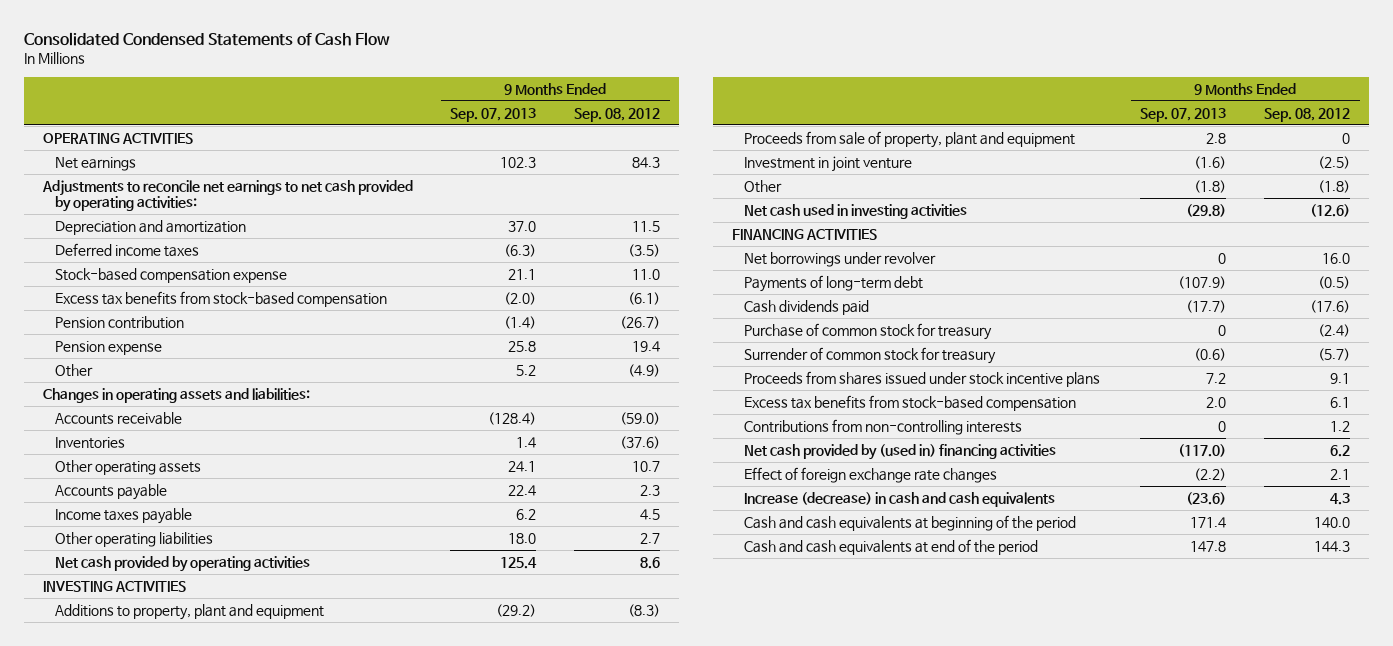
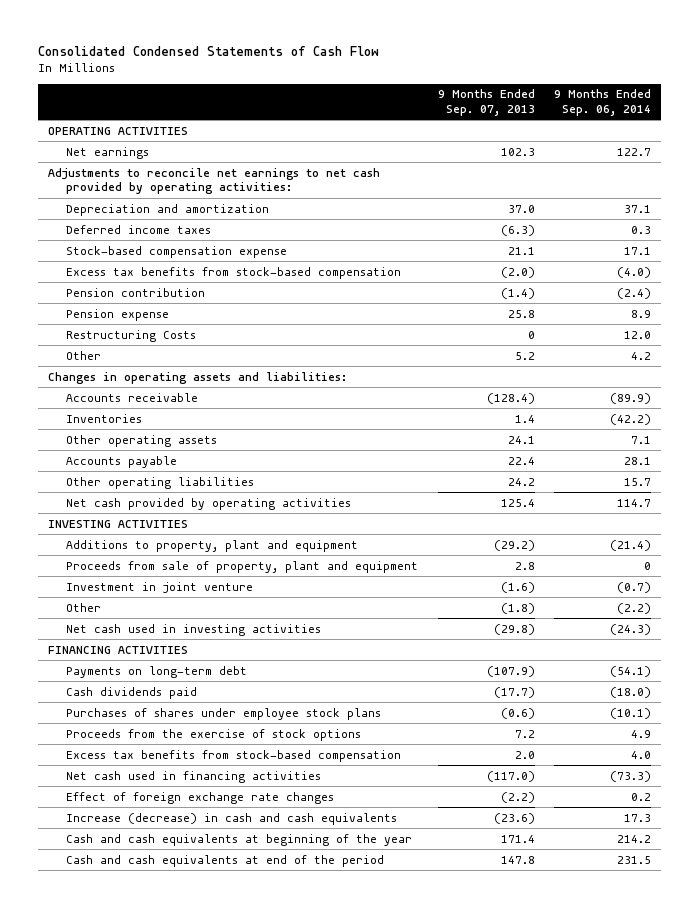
- | 9 Months Ended Sep. 07, 2013 | 9 Months Ended Sep. 08, 2012
+ | 9 Months Ended Sep. 07, 2013 | 9 Months Ended Sep. 06, 2014
+ Restructuring Costs | 0 | 12.0
- Income taxes payable | 6.2 | 4.5
- Other operating liabilities | 18.0 | 2.7
+ Other operating liabilities | 24.2 | 15.7
- Net borrowings under revolver | 0 | 16.0
- Payments of long-term debt | (107.9) | (0.5)
+ Payments on long-term debt | (107.9) | (54.1)
- Purchase of common stock for treasury | 0 | (2.4)
- Surrender of common stock for treasury | (0.6) | (5.7)
- Proceeds from shares issued under stock incentive plans | 7.2 | 9.1
+ Purchases of shares under employee stock plans | (0.6) | (10.1)
+ Proceeds from the exercise of stock options | 7.2 | 4.9
- Contributions from non-controlling interests | 0 | 1.2
- Net cash provided by (used in) financing activities | (117.0) | 6.2
+ Net cash used in financing activities | (117.0) | (73.3)
- Cash and cash equivalents at beginning of the period | 171.4 | 140.0
+ Cash and cash equivalents at beginning of the year | 171.4 | 214.2

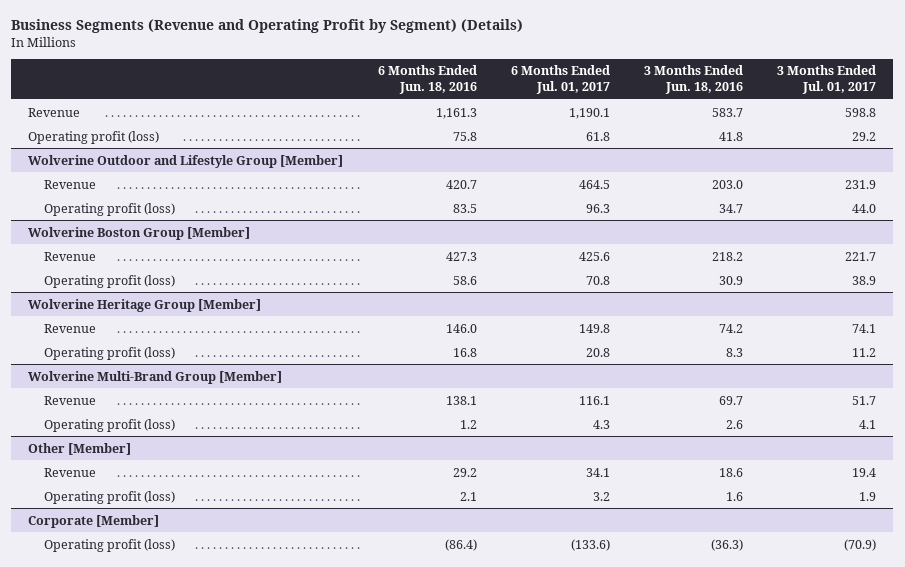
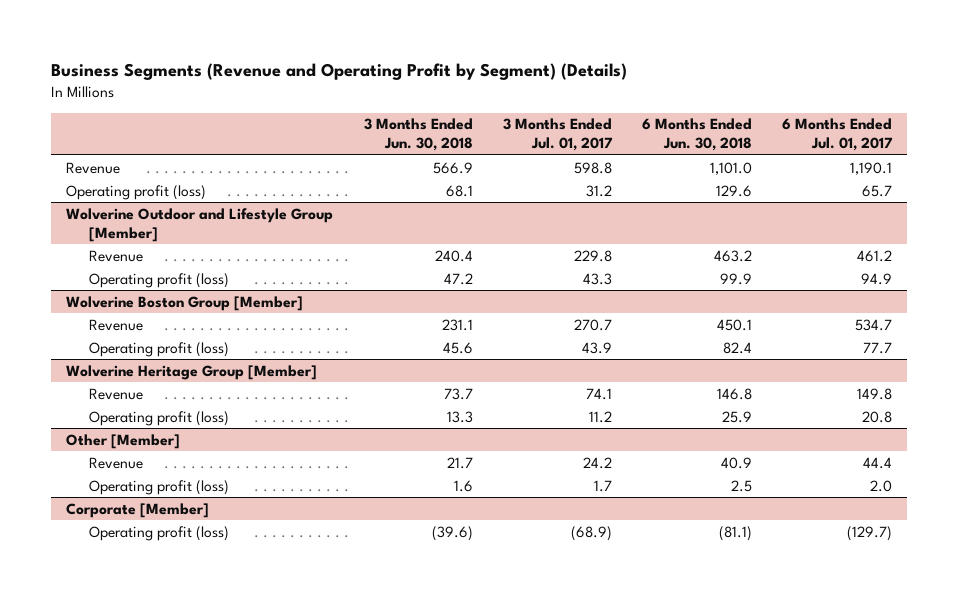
- | 6 Months Ended Jun. 18, 2016 | 6 Months Ended Jul. 01, 2017 | 3 Months Ended Jun. 18, 2016 | 3 Months Ended Jul. 01, 2017
+ | 3 Months Ended Jun. 30, 2018 | 3 Months Ended Jul. 01, 2017 | 6 Months Ended Jun. 30, 2018 | 6 Months Ended Jul. 01, 2017
- Operating profit (loss) | 75.8 | 61.8 | 41.8 | 29.2
+ Operating profit (loss) | 68.1 | 31.2 | 129.6 | 65.7
@ Wolverine Outdoor and Lifestyle Group [Member]
- Revenue | 420.7 | 464.5 | 203.0 | 231.9
- Operating profit (loss) | 83.5 | 96.3 | 34.7 | 44.0
+ Revenue | 240.4 | 229.8 | 463.2 | 461.2
+ Operating profit (loss) | 47.2 | 43.3 | 99.9 | 94.9
@ Wolverine Boston Group [Member]
- Revenue | 427.3 | 425.6 | 218.2 | 221.7
- Operating profit (loss) | 58.6 | 70.8 | 30.9 | 38.9
+ Revenue | 231.1 | 270.7 | 450.1 | 534.7
+ Operating profit (loss) | 45.6 | 43.9 | 82.4 | 77.7
- Wolverine Multi-Brand Group [Member]
- Revenue | 138.1 | 116.1 | 69.7 | 51.7
- Operating profit (loss) | 1.2 | 4.3 | 2.6 | 4.1
@ Other [Member]
- Revenue | 29.2 | 34.1 | 18.6 | 19.4
- Operating profit (loss) | 2.1 | 3.2 | 1.6 | 1.9
+ Revenue | 21.7 | 24.2 | 40.9 | 44.4
+ Operating profit (loss) | 1.6 | 1.7 | 2.5 | 2.0
@ Corporate [Member]
- Operating profit (loss) | (86.4) | (133.6) | (36.3) | (70.9)
+ Operating profit (loss) | (39.6) | (68.9) | (81.1) | (129.7)

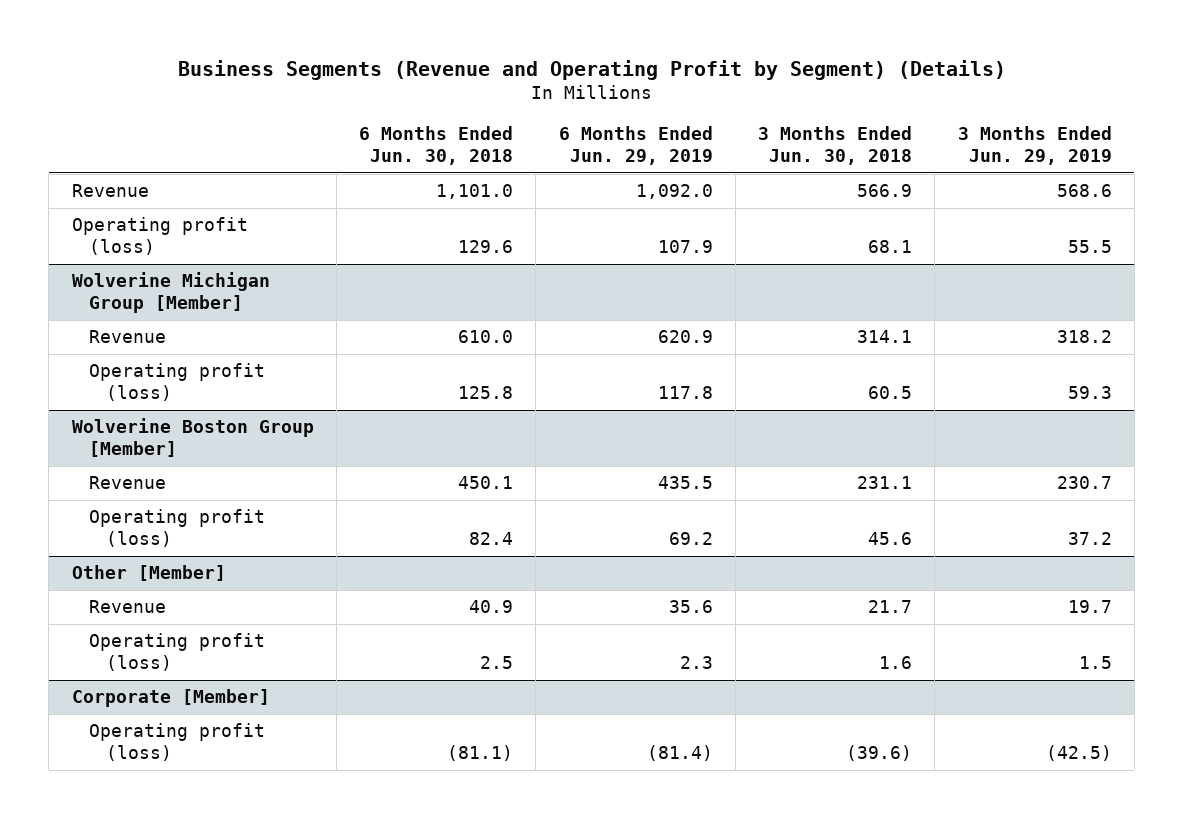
- | 3 Months Ended Jun. 30, 2018 | 3 Months Ended Jul. 01, 2017 | 6 Months Ended Jun. 30, 2018 | 6 Months Ended Jul. 01, 2017
+ | 6 Months Ended Jun. 30, 2018 | 6 Months Ended Jun. 29, 2019 | 3 Months Ended Jun. 30, 2018 | 3 Months Ended Jun. 29, 2019
- Wolverine Outdoor and Lifestyle Group [Member]
- Revenue | 240.4 | 229.8 | 463.2 | 461.2
- Operating profit (loss) | 47.2 | 43.3 | 99.9 | 94.9
+ Wolverine Michigan Group [Member]
+ Revenue | 610.0 | 620.9 | 314.1 | 318.2
+ Operating profit (loss) | 125.8 | 117.8 | 60.5 | 59.3
- Wolverine Heritage Group [Member]
- Revenue | 73.7 | 74.1 | 146.8 | 149.8
- Operating profit (loss) | 13.3 | 11.2 | 25.9 | 20.8

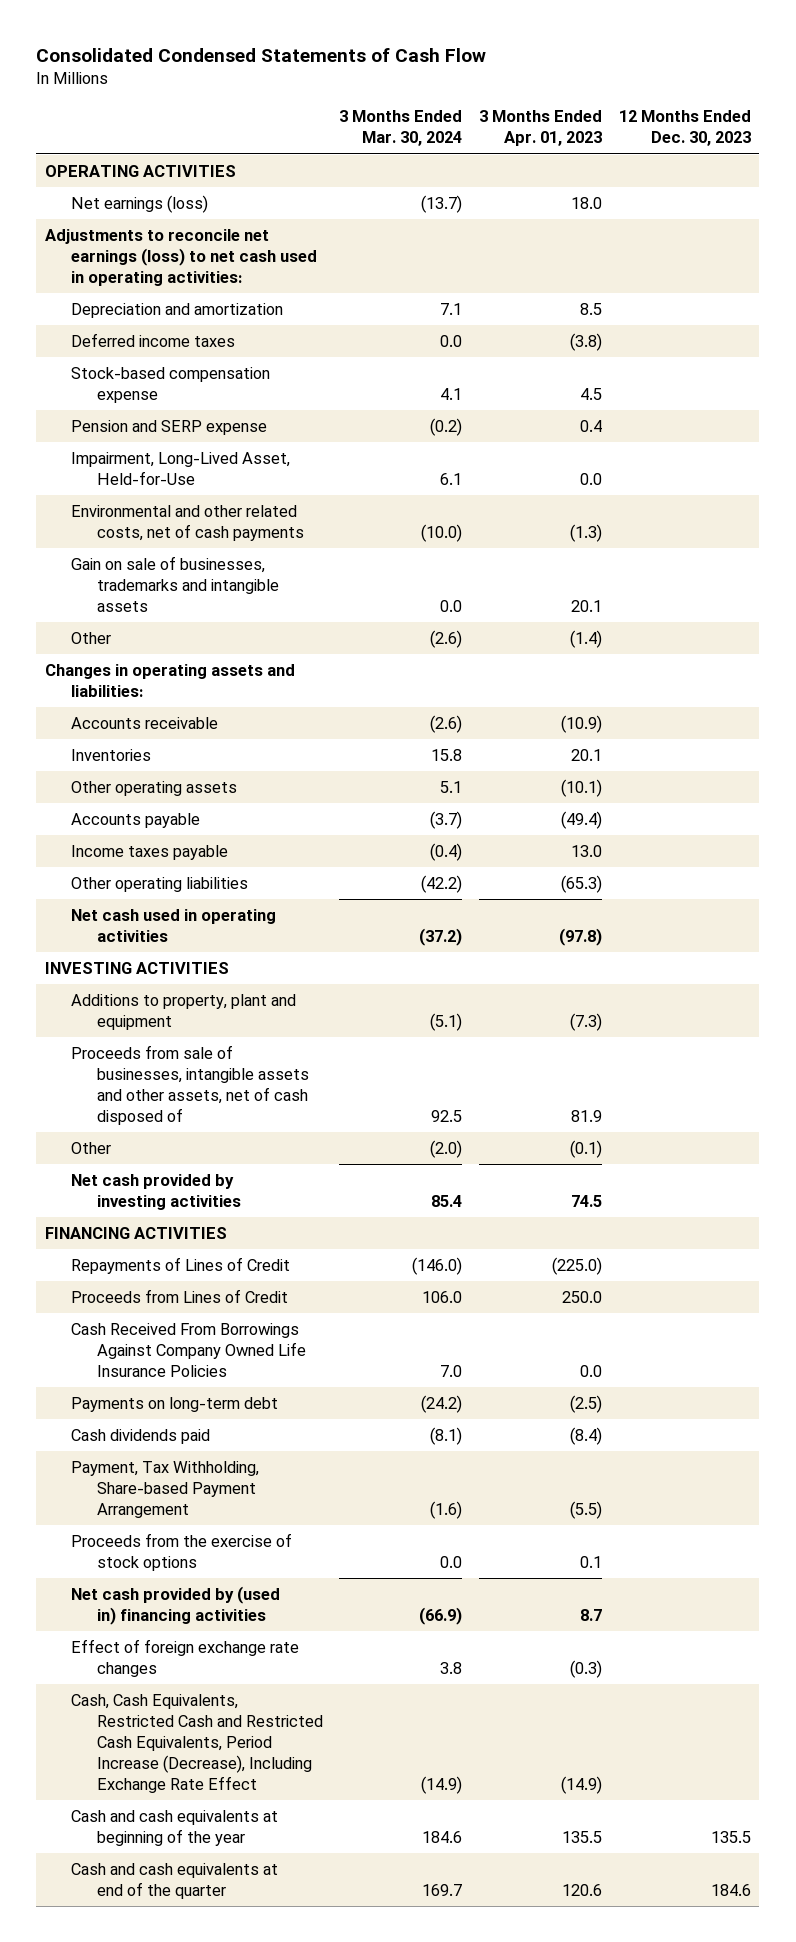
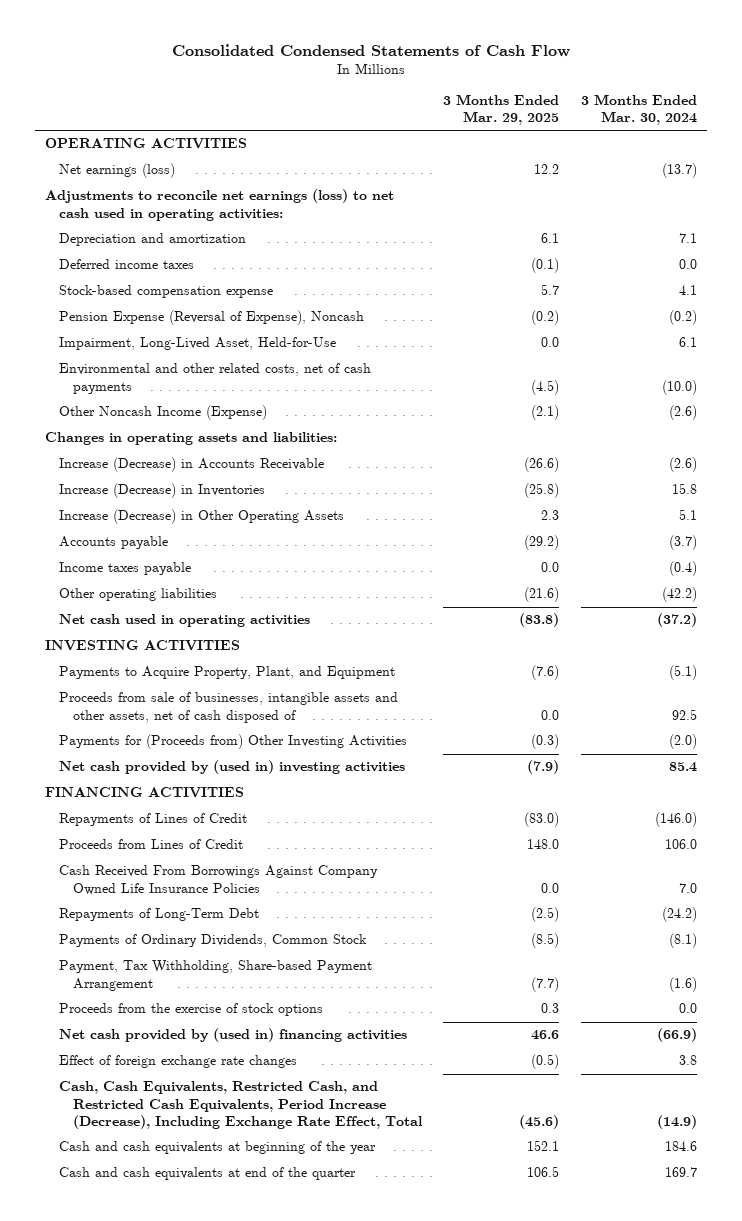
- | 3 Months Ended Mar. 30, 2024 | 3 Months Ended Apr. 01, 2023 | 12 Months Ended Dec. 30, 2023
+ | 3 Months Ended Mar. 29, 2025 | 3 Months Ended Mar. 30, 2024
- Pension and SERP expense | (0.2) | 0.4 |
+ Pension Expense (Reversal of Expense), Noncash | (0.2) | (0.2)
- Gain on sale of businesses, trademarks and intangible assets | 0.0 | 20.1 |
- Other | (2.6) | (1.4) |
+ Other Noncash Income (Expense) | (2.1) | (2.6)
- Accounts receivable | (2.6) | (10.9) |
- Inventories | 15.8 | 20.1 |
- Other operating assets | 5.1 | (10.1) |
+ Increase (Decrease) in Accounts Receivable | (26.6) | (2.6)
+ Increase (Decrease) in Inventories | (25.8) | 15.8
+ Increase (Decrease) in Other Operating Assets | 2.3 | 5.1
- Additions to property, plant and equipment | (5.1) | (7.3) |
+ Payments to Acquire Property, Plant, and Equipment | (7.6) | (5.1)
- Other | (2.0) | (0.1) |
- Net cash provided by investing activities | 85.4 | 74.5 |
+ Payments for (Proceeds from) Other Investing Activities | (0.3) | (2.0)
+ Net cash provided by (used in) investing activities | (7.9) | 85.4
- Payments on long-term debt | (24.2) | (2.5) |
- Cash dividends paid | (8.1) | (8.4) |
+ Repayments of Long-Term Debt | (2.5) | (24.2)
+ Payments of Ordinary Dividends, Common Stock | (8.5) | (8.1)
- Cash, Cash Equivalents, Restricted Cash and Restricted Cash Equivalents, Period Increase (Decrease), Including Exchange Rate Effect | (14.9) | (14.9) |
+ Cash, Cash Equivalents, Restricted Cash, and Restricted Cash Equivalents, Period Increase (Decrease), Including Exchange Rate Effect, Total | (45.6) | (14.9)

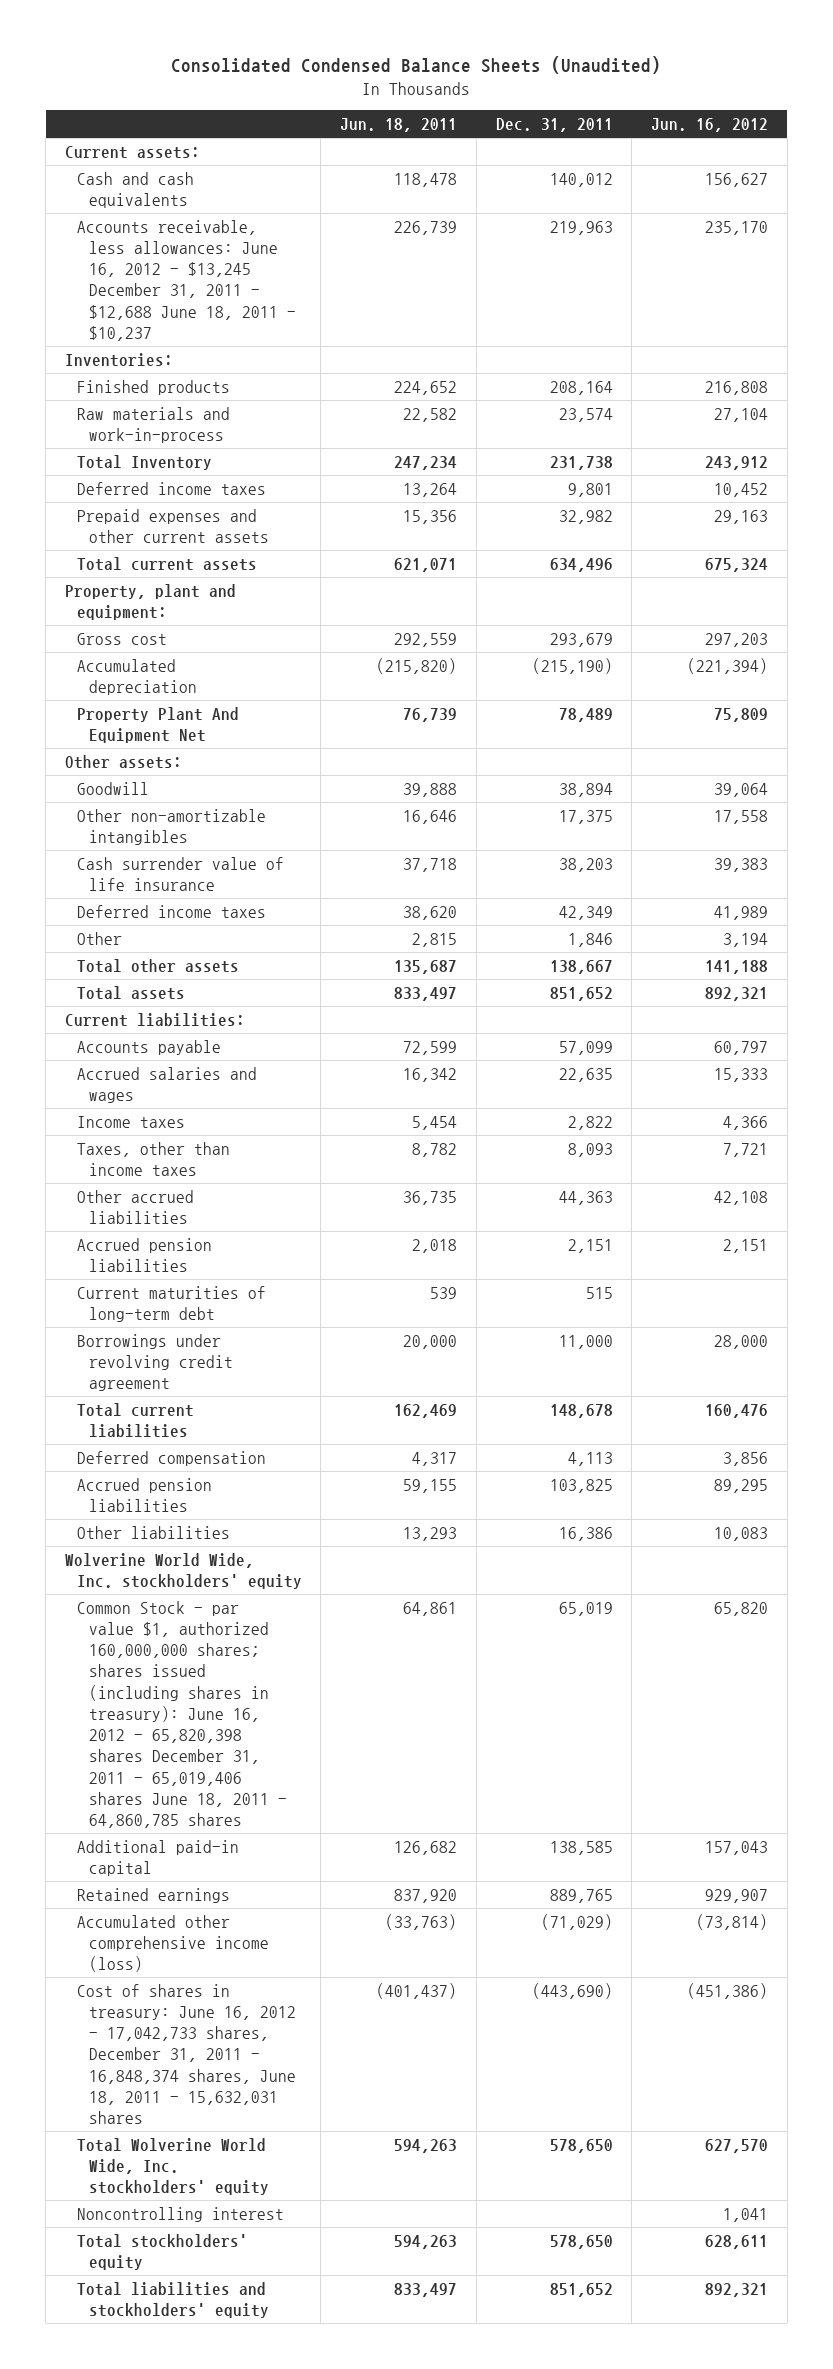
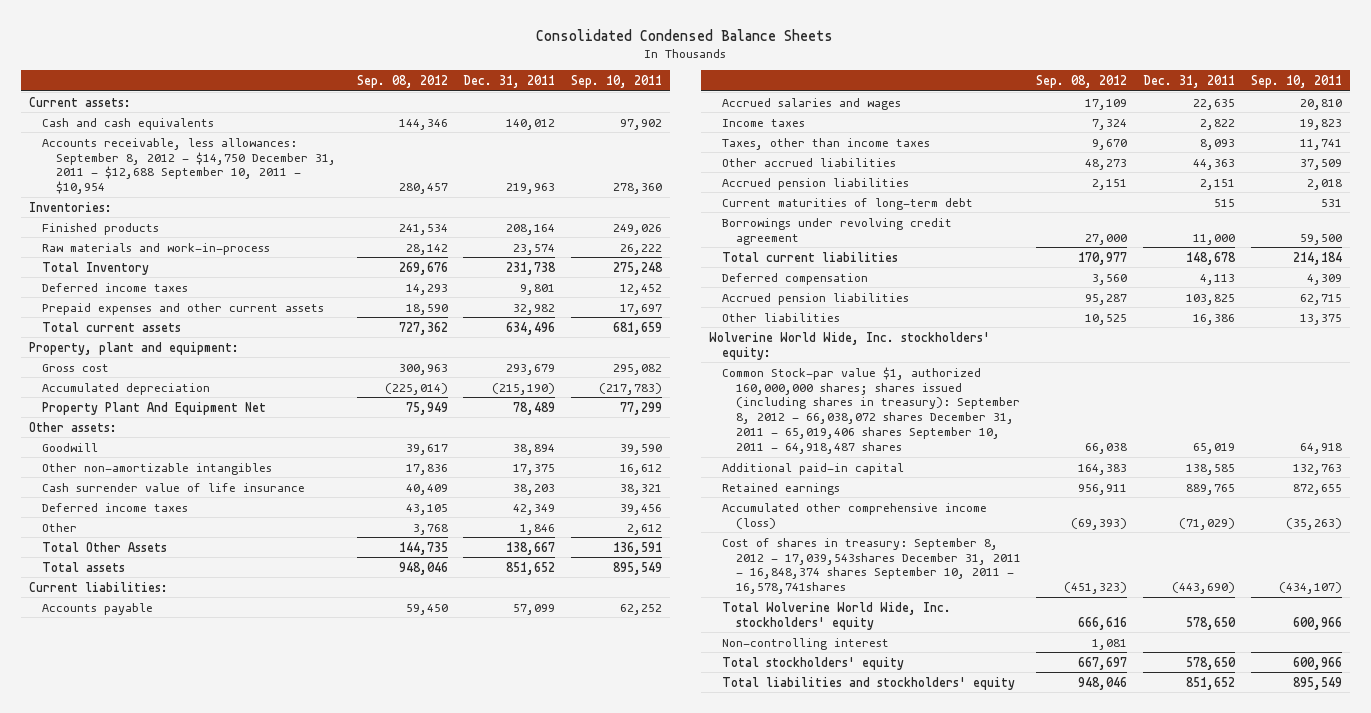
- Consolidated Condensed Balance Sheets (Unaudited)
+ Consolidated Condensed Balance Sheets
- | Jun. 18, 2011 | Dec. 31, 2011 | Jun. 16, 2012
+ | Sep. 08, 2012 | Dec. 31, 2011 | Sep. 10, 2011
- Accounts receivable, less allowances: June 16, 2012 - $13,245 December 31, 2011 - $12,688 June 18, 2011 - $10,237 | 226,739 | 219,963 | 235,170
+ Accounts receivable, less allowances: September 8, 2012 - $14,750 December 31, 2011 - $12,688 September 10, 2011 - $10,954 | 280,457 | 219,963 | 278,360
- Total other assets | 135,687 | 138,667 | 141,188
+ Total Other Assets | 144,735 | 138,667 | 136,591
- Wolverine World Wide, Inc. stockholders' equity
- Common Stock - par value $1, authorized 160,000,000 shares; shares issued (including shares in treasury): June 16, 2012 - 65,820,398 shares December 31, 2011 - 65,019,406 shares June 18, 2011 - 64,860,785 shares | 64,861 | 65,019 | 65,820
+ Wolverine World Wide, Inc. stockholders' equity:
+ Common Stock-par value $1, authorized 160,000,000 shares; shares issued (including shares in treasury): September 8, 2012 - 66,038,072 shares December 31, 2011 - 65,019,406 shares September 10, 2011 - 64,918,487 shares | 66,038 | 65,019 | 64,918
- Cost of shares in treasury: June 16, 2012 - 17,042,733 shares, December 31, 2011 - 16,848,374 shares, June 18, 2011 - 15,632,031 shares | (401,437) | (443,690) | (451,386)
+ Cost of shares in treasury: September 8, 2012 - 17,039,543shares December 31, 2011 - 16,848,374 shares September 10, 2011 - 16,578,741shares | (451,323) | (443,690) | (434,107)
- Noncontrolling interest | | | 1,041
+ Non-controlling interest | 1,081 | |

